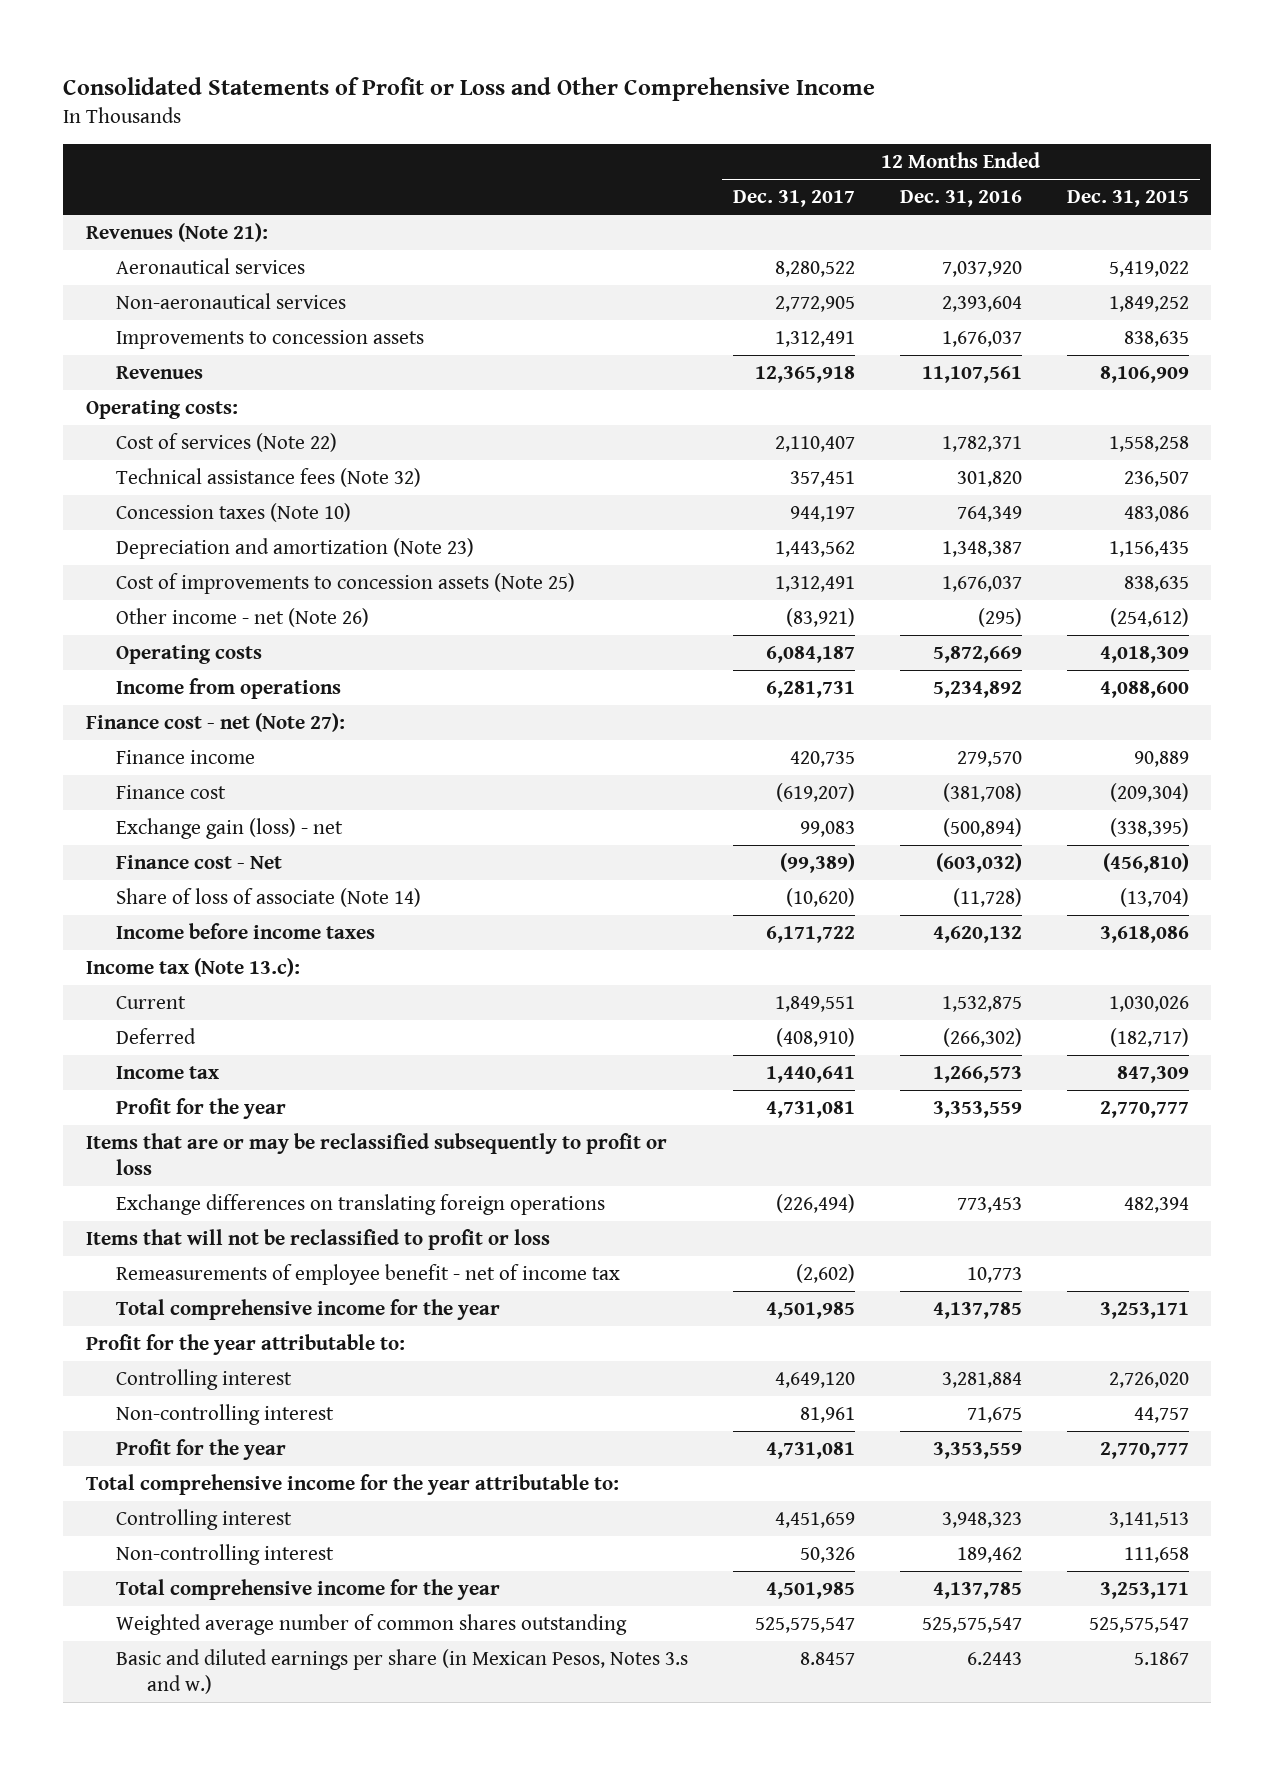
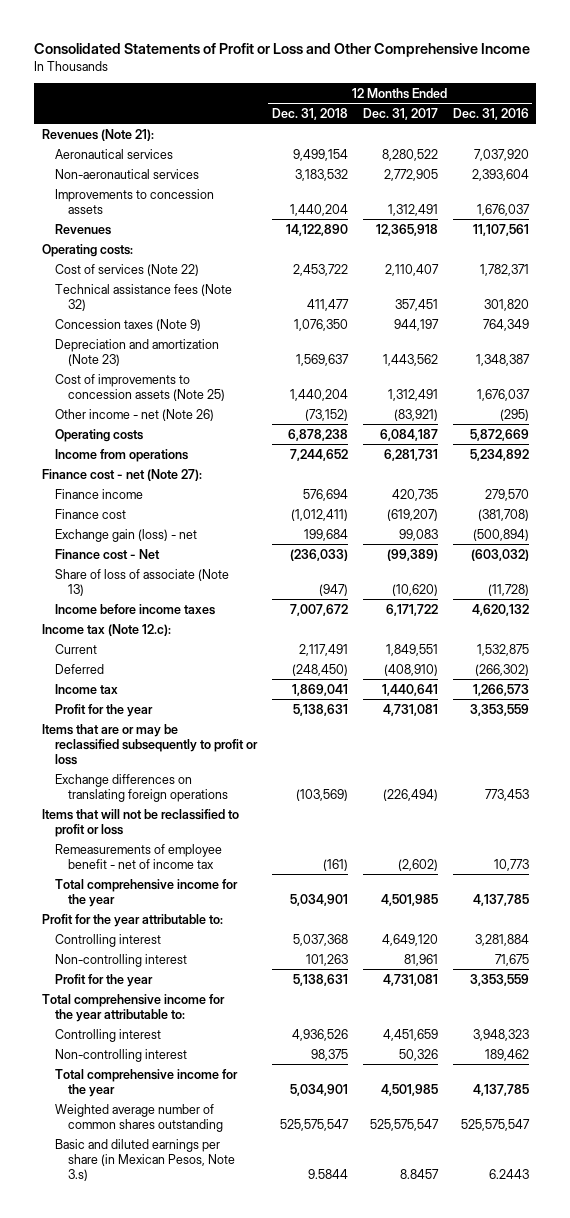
- | 12 Months Ended Dec. 31, 2017 | 12 Months Ended Dec. 31, 2016 | 12 Months Ended Dec. 31, 2015
+ | 12 Months Ended Dec. 31, 2018 | 12 Months Ended Dec. 31, 2017 | 12 Months Ended Dec. 31, 2016
- Concession taxes (Note 10) | 944,197 | 764,349 | 483,086
+ Concession taxes (Note 9) | 1,076,350 | 944,197 | 764,349
- Share of loss of associate (Note 14) | (10,620) | (11,728) | (13,704)
+ Share of loss of associate (Note 13) | (947) | (10,620) | (11,728)
- Income tax (Note 13.c):
+ Income tax (Note 12.c):
- Basic and diluted earnings per share (in Mexican Pesos, Notes 3.s and w.) | 8.8457 | 6.2443 | 5.1867
+ Basic and diluted earnings per share (in Mexican Pesos, Note 3.s) | 9.5844 | 8.8457 | 6.2443

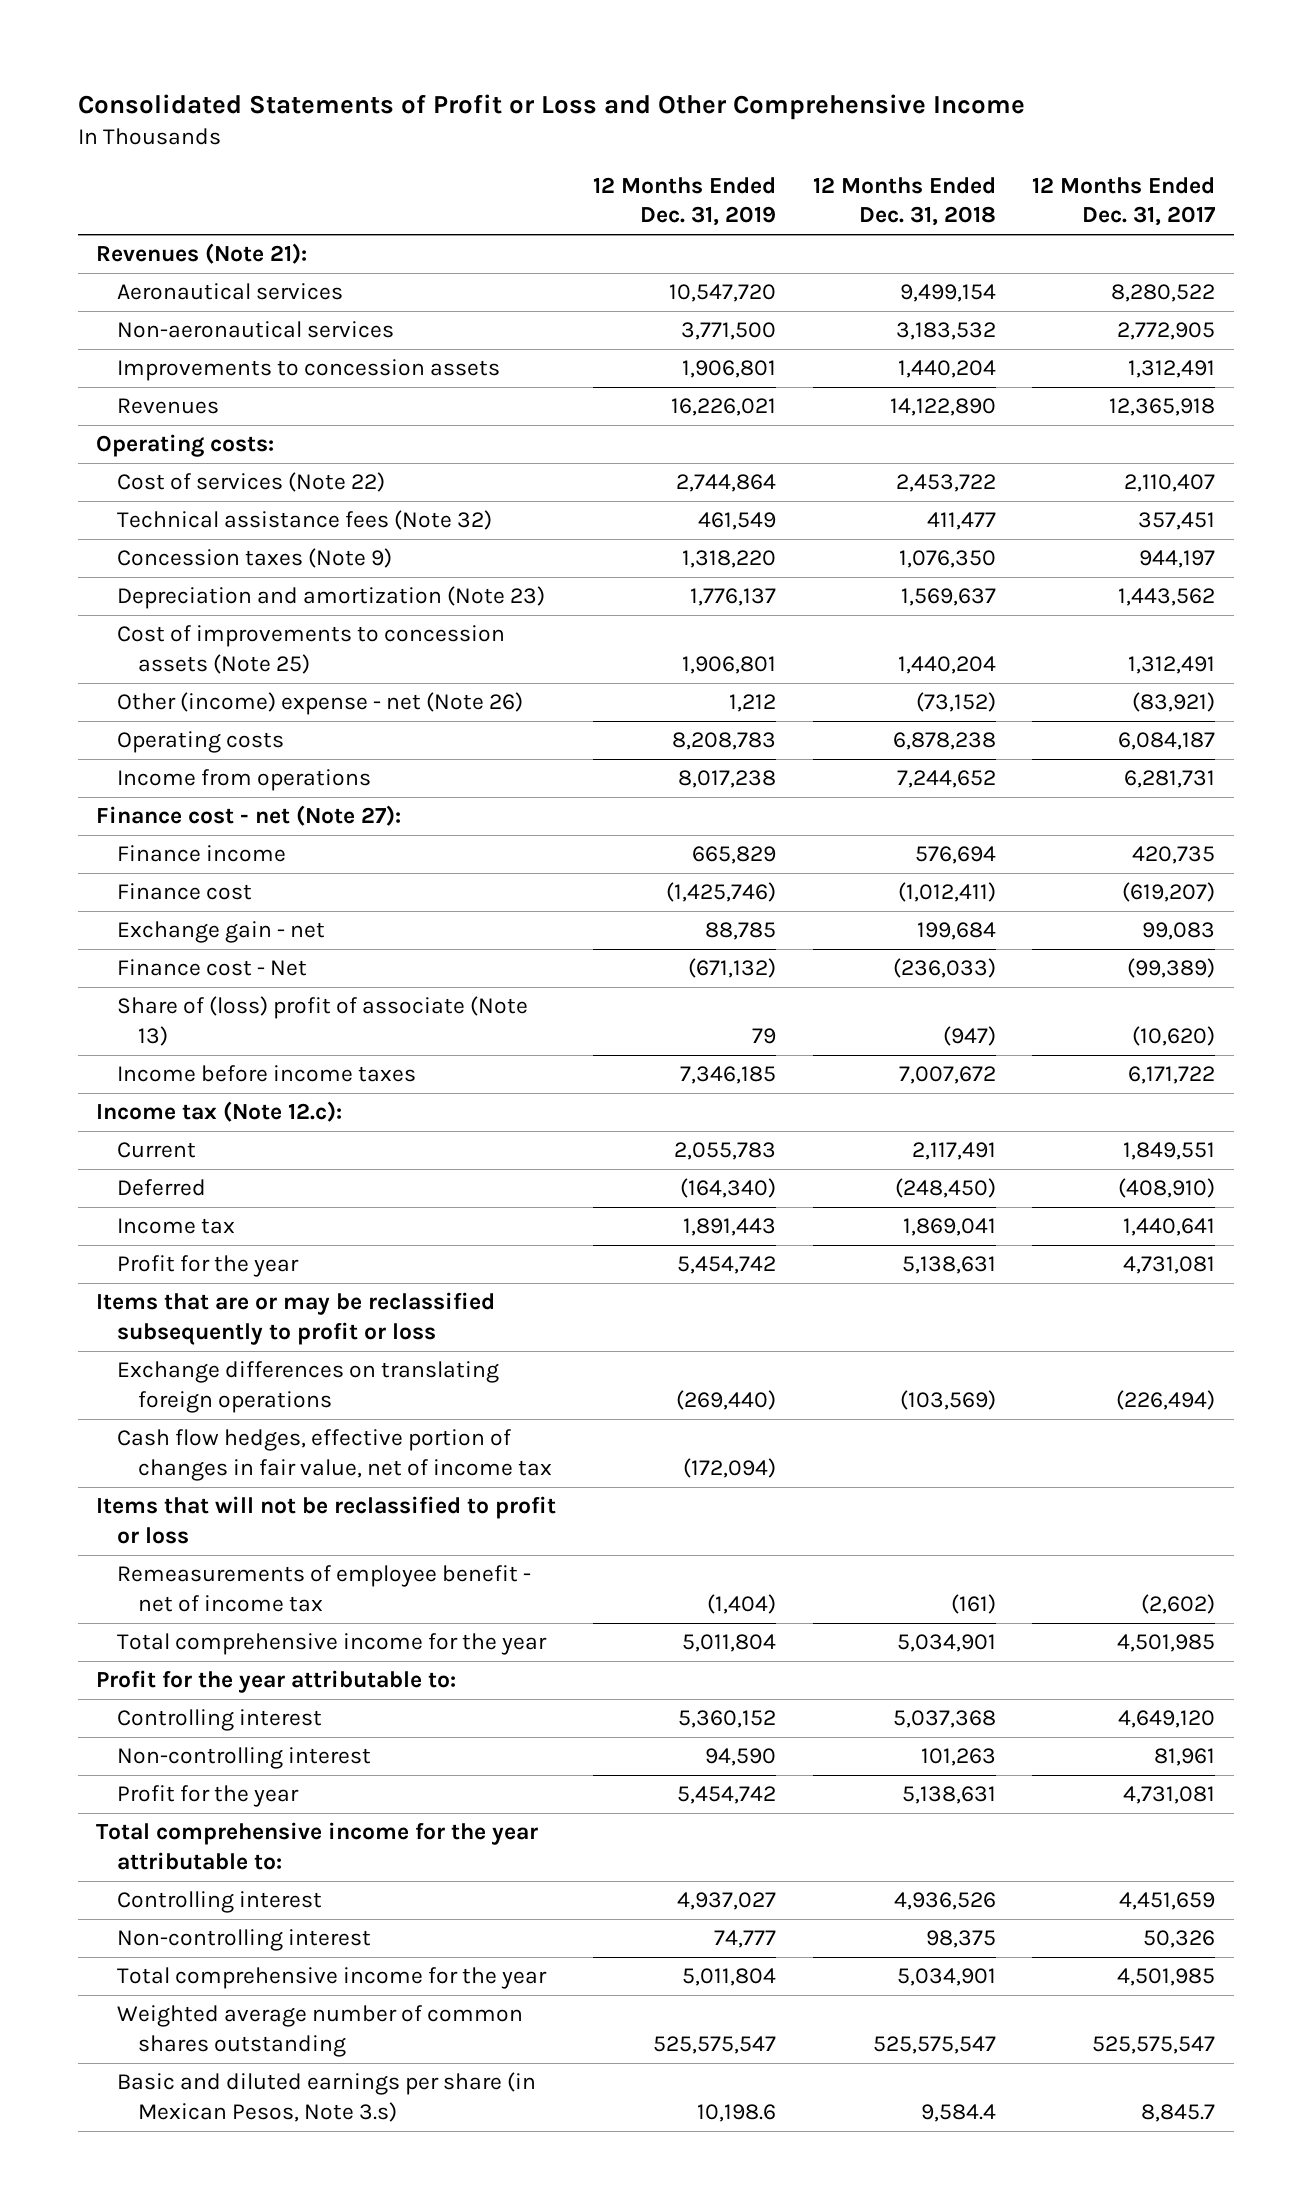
- | 12 Months Ended Dec. 31, 2018 | 12 Months Ended Dec. 31, 2017 | 12 Months Ended Dec. 31, 2016
+ | 12 Months Ended Dec. 31, 2019 | 12 Months Ended Dec. 31, 2018 | 12 Months Ended Dec. 31, 2017
- Other income - net (Note 26) | (73,152) | (83,921) | (295)
+ Other (income) expense - net (Note 26) | 1,212 | (73,152) | (83,921)
- Exchange gain (loss) - net | 199,684 | 99,083 | (500,894)
+ Exchange gain - net | 88,785 | 199,684 | 99,083
- Share of loss of associate (Note 13) | (947) | (10,620) | (11,728)
+ Share of (loss) profit of associate (Note 13) | 79 | (947) | (10,620)
+ Cash flow hedges, effective portion of changes in fair value, net of income tax | (172,094) | |
- Basic and diluted earnings per share (in Mexican Pesos, Note 3.s) | 9.5844 | 8.8457 | 6.2443
+ Basic and diluted earnings per share (in Mexican Pesos, Note 3.s) | 10,198.6 | 9,584.4 | 8,845.7

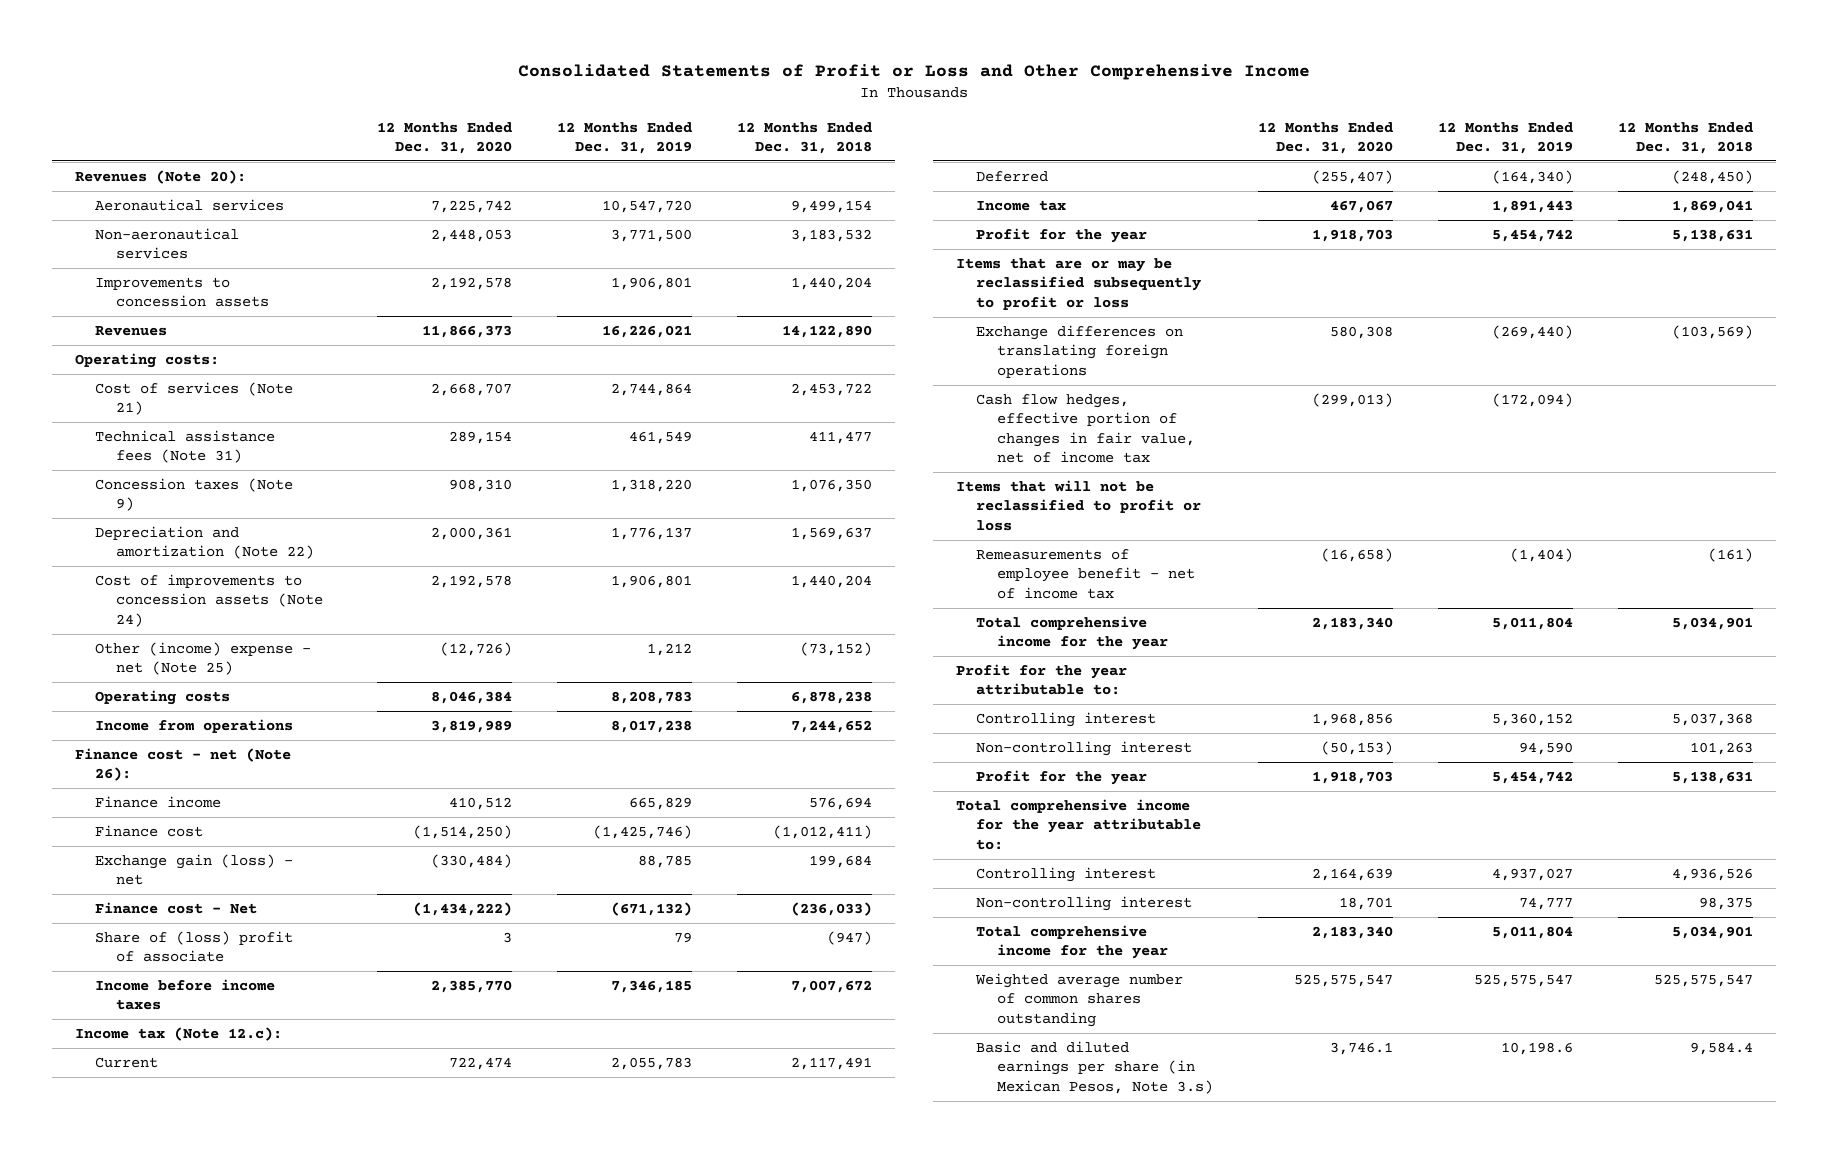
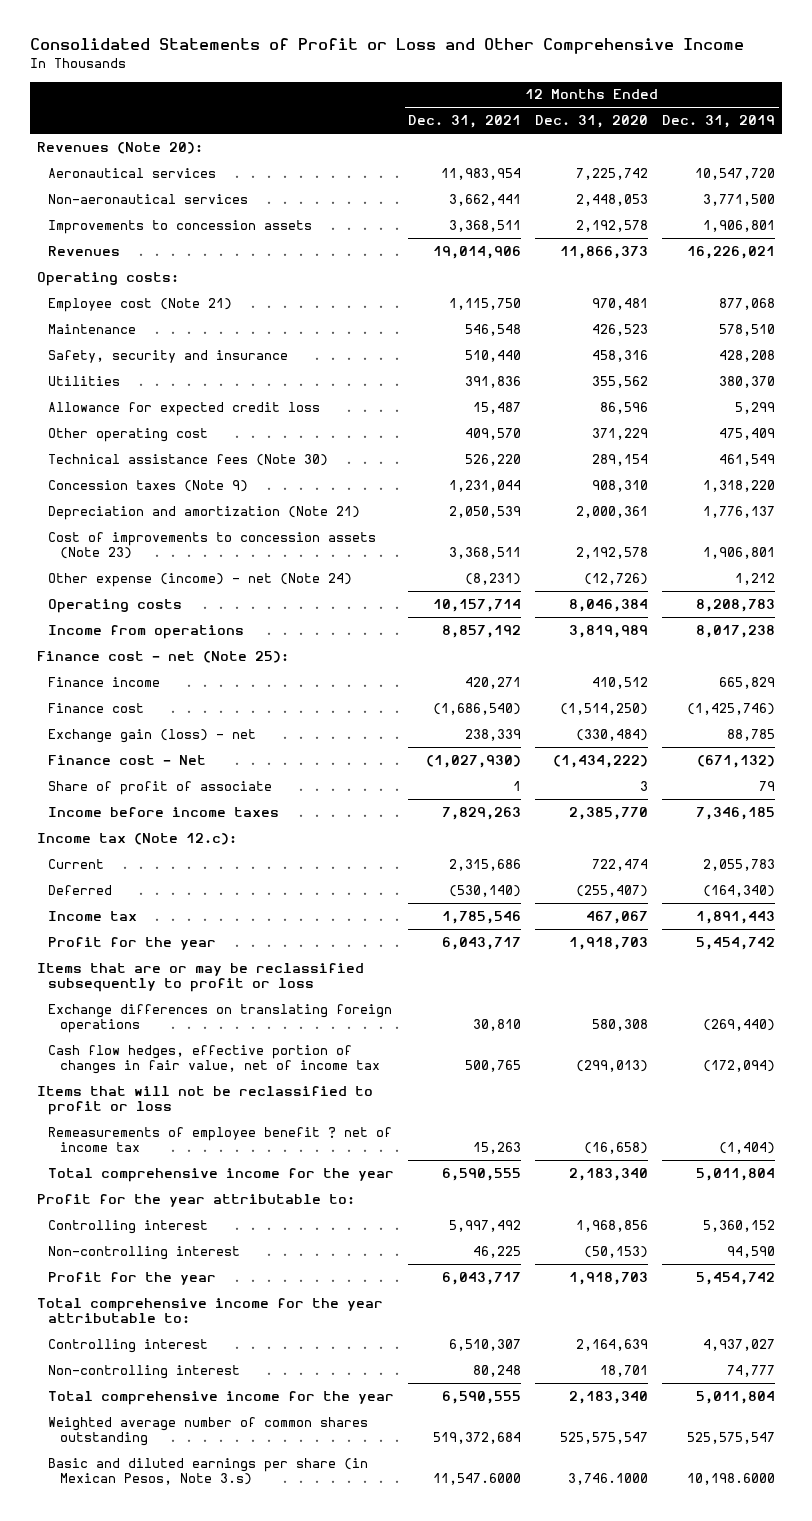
- | 12 Months Ended Dec. 31, 2020 | 12 Months Ended Dec. 31, 2019 | 12 Months Ended Dec. 31, 2018
+ | 12 Months Ended Dec. 31, 2021 | 12 Months Ended Dec. 31, 2020 | 12 Months Ended Dec. 31, 2019
- Cost of services (Note 21) | 2,668,707 | 2,744,864 | 2,453,722
- Technical assistance fees (Note 31) | 289,154 | 461,549 | 411,477
+ Employee cost (Note 21) | 1,115,750 | 970,481 | 877,068
+ Maintenance | 546,548 | 426,523 | 578,510
+ Safety, security and insurance | 510,440 | 458,316 | 428,208
+ Utilities | 391,836 | 355,562 | 380,370
+ Allowance for expected credit loss | 15,487 | 86,596 | 5,299
+ Other operating cost | 409,570 | 371,229 | 475,409
+ Technical assistance fees (Note 30) | 526,220 | 289,154 | 461,549
- Depreciation and amortization (Note 22) | 2,000,361 | 1,776,137 | 1,569,637
- Cost of improvements to concession assets (Note 24) | 2,192,578 | 1,906,801 | 1,440,204
- Other (income) expense - net (Note 25) | (12,726) | 1,212 | (73,152)
+ Depreciation and amortization (Note 21) | 2,050,539 | 2,000,361 | 1,776,137
+ Cost of improvements to concession assets (Note 23) | 3,368,511 | 2,192,578 | 1,906,801
+ Other expense (income) - net (Note 24) | (8,231) | (12,726) | 1,212
- Finance cost - net (Note 26):
+ Finance cost - net (Note 25):
- Share of (loss) profit of associate | 3 | 79 | (947)
+ Share of profit of associate | 1 | 3 | 79
- Remeasurements of employee benefit - net of income tax | (16,658) | (1,404) | (161)
+ Remeasurements of employee benefit ? net of income tax | 15,263 | (16,658) | (1,404)
- Basic and diluted earnings per share (in Mexican Pesos, Note 3.s) | 3,746.1 | 10,198.6 | 9,584.4
+ Basic and diluted earnings per share (in Mexican Pesos, Note 3.s) | 11,547.6000 | 3,746.1000 | 10,198.6000

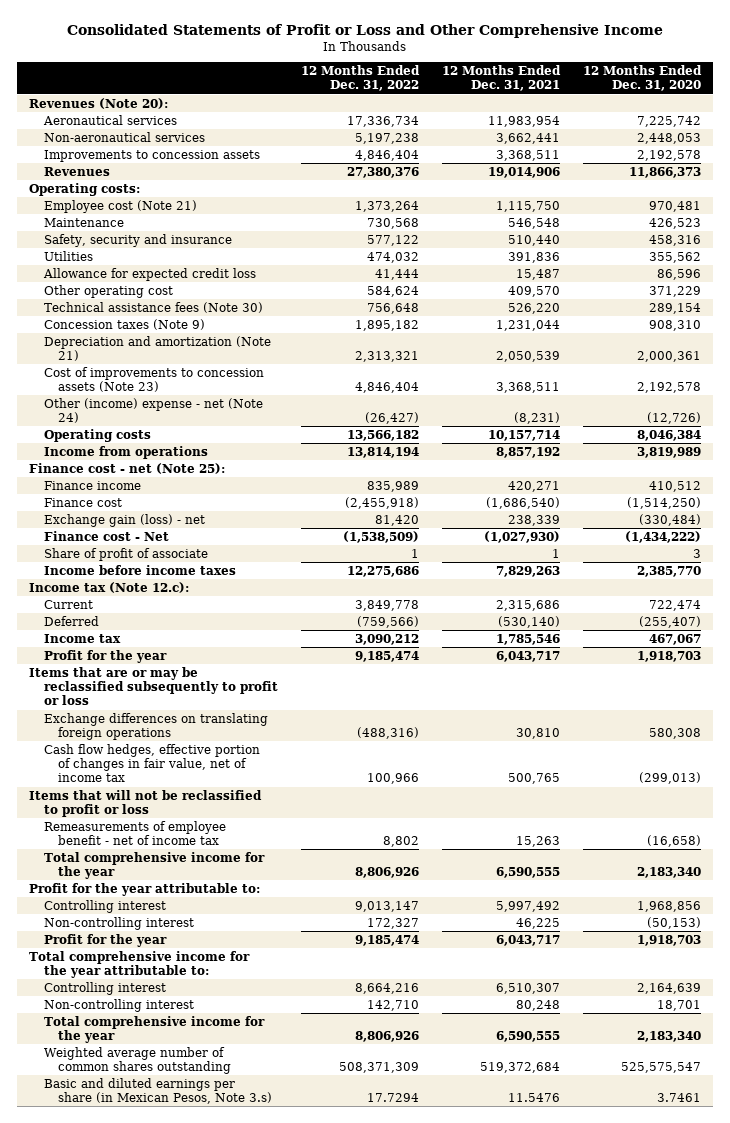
- | 12 Months Ended Dec. 31, 2021 | 12 Months Ended Dec. 31, 2020 | 12 Months Ended Dec. 31, 2019
+ | 12 Months Ended Dec. 31, 2022 | 12 Months Ended Dec. 31, 2021 | 12 Months Ended Dec. 31, 2020
- Other expense (income) - net (Note 24) | (8,231) | (12,726) | 1,212
+ Other (income) expense - net (Note 24) | (26,427) | (8,231) | (12,726)
- Remeasurements of employee benefit ? net of income tax | 15,263 | (16,658) | (1,404)
+ Remeasurements of employee benefit - net of income tax | 8,802 | 15,263 | (16,658)
- Basic and diluted earnings per share (in Mexican Pesos, Note 3.s) | 11,547.6000 | 3,746.1000 | 10,198.6000
+ Basic and diluted earnings per share (in Mexican Pesos, Note 3.s) | 17.7294 | 11.5476 | 3.7461

